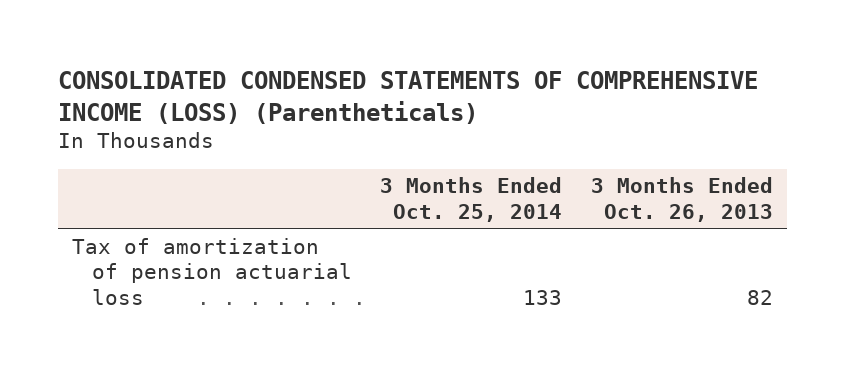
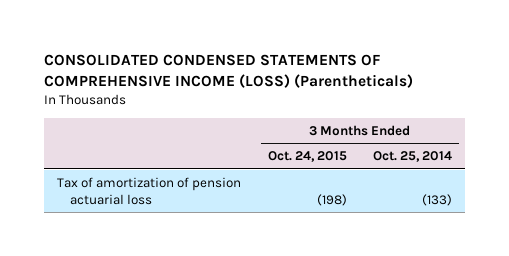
- | 3 Months Ended Oct. 25, 2014 | 3 Months Ended Oct. 26, 2013
+ | 3 Months Ended Oct. 24, 2015 | 3 Months Ended Oct. 25, 2014
- Tax of amortization of pension actuarial loss | 133 | 82
+ Tax of amortization of pension actuarial loss | (198) | (133)

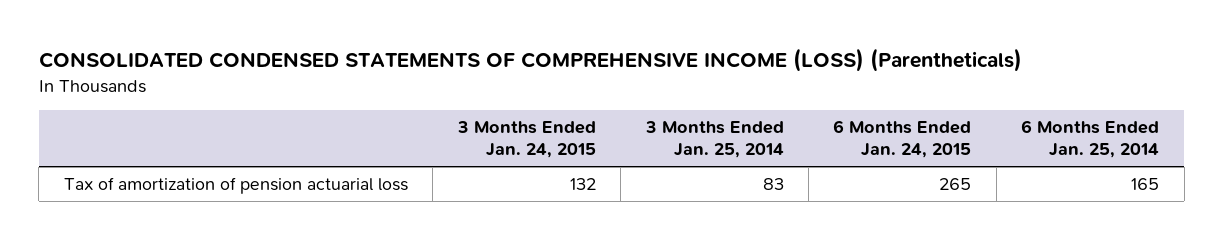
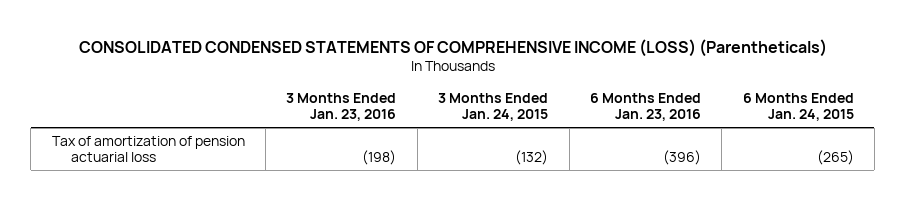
- | 3 Months Ended Jan. 24, 2015 | 3 Months Ended Jan. 25, 2014 | 6 Months Ended Jan. 24, 2015 | 6 Months Ended Jan. 25, 2014
+ | 3 Months Ended Jan. 23, 2016 | 3 Months Ended Jan. 24, 2015 | 6 Months Ended Jan. 23, 2016 | 6 Months Ended Jan. 24, 2015
- Tax of amortization of pension actuarial loss | 132 | 83 | 265 | 165
+ Tax of amortization of pension actuarial loss | (198) | (132) | (396) | (265)

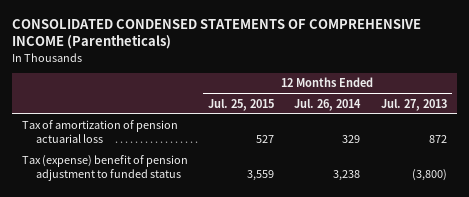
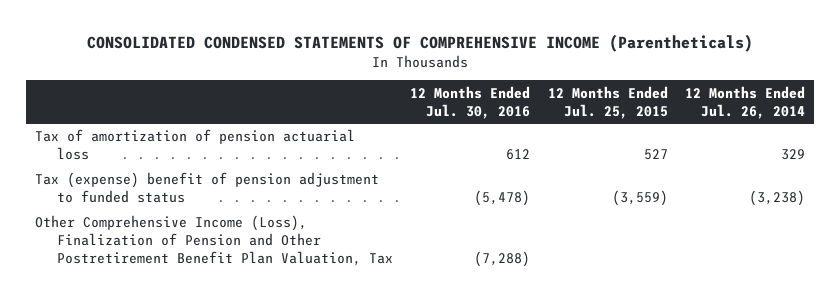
- | 12 Months Ended Jul. 25, 2015 | 12 Months Ended Jul. 26, 2014 | 12 Months Ended Jul. 27, 2013
+ | 12 Months Ended Jul. 30, 2016 | 12 Months Ended Jul. 25, 2015 | 12 Months Ended Jul. 26, 2014
- Tax (expense) benefit of pension adjustment to funded status | 3,559 | 3,238 | (3,800)
+ Tax (expense) benefit of pension adjustment to funded status | (5,478) | (3,559) | (3,238)
+ Other Comprehensive Income (Loss), Finalization of Pension and Other Postretirement Benefit Plan Valuation, Tax | (7,288) | |

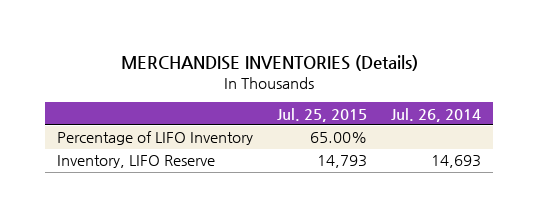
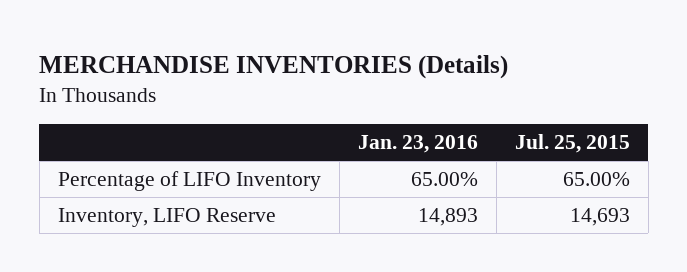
- | Jul. 25, 2015 | Jul. 26, 2014
+ | Jan. 23, 2016 | Jul. 25, 2015
- Inventory, LIFO Reserve | 14,793 | 14,693
+ Inventory, LIFO Reserve | 14,893 | 14,693

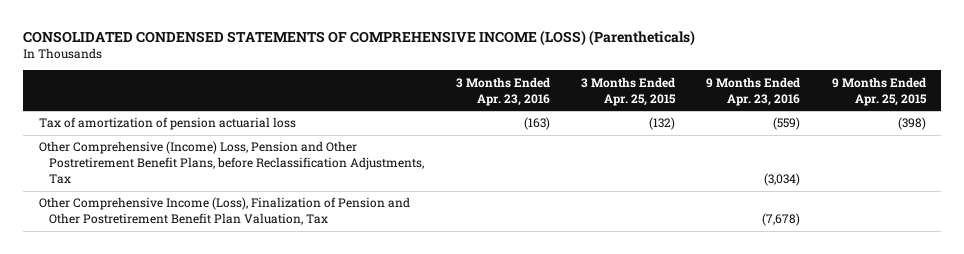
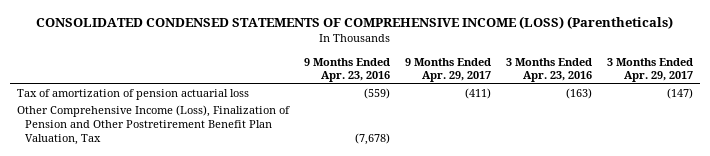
- | 3 Months Ended Apr. 23, 2016 | 3 Months Ended Apr. 25, 2015 | 9 Months Ended Apr. 23, 2016 | 9 Months Ended Apr. 25, 2015
+ | 9 Months Ended Apr. 23, 2016 | 9 Months Ended Apr. 29, 2017 | 3 Months Ended Apr. 23, 2016 | 3 Months Ended Apr. 29, 2017
- Other Comprehensive (Income) Loss, Pension and Other Postretirement Benefit Plans, before Reclassification Adjustments, Tax | | | (3,034) |

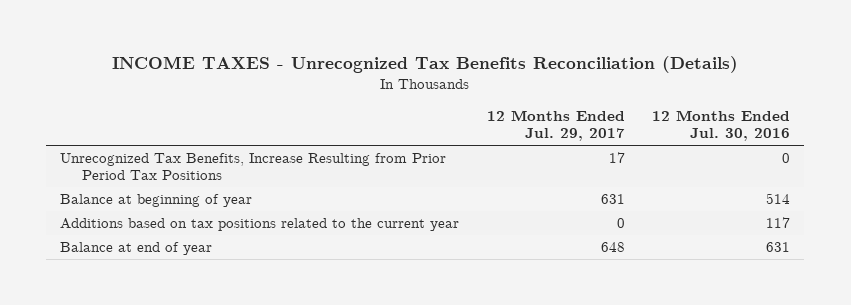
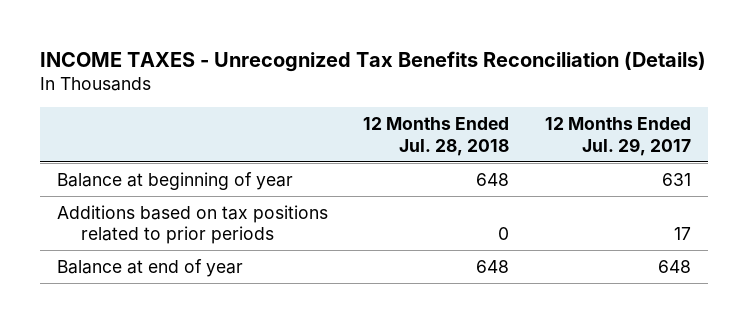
- | 12 Months Ended Jul. 29, 2017 | 12 Months Ended Jul. 30, 2016
+ | 12 Months Ended Jul. 28, 2018 | 12 Months Ended Jul. 29, 2017
- Unrecognized Tax Benefits, Increase Resulting from Prior Period Tax Positions | 17 | 0
- Additions based on tax positions related to the current year | 0 | 117
+ Additions based on tax positions related to prior periods | 0 | 17

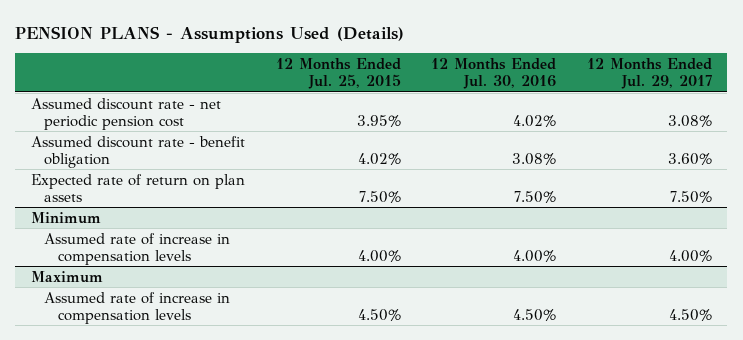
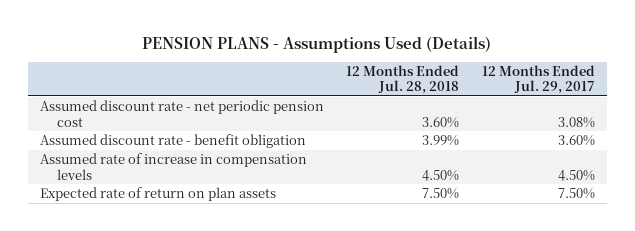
- | 12 Months Ended Jul. 25, 2015 | 12 Months Ended Jul. 30, 2016 | 12 Months Ended Jul. 29, 2017
+ | 12 Months Ended Jul. 28, 2018 | 12 Months Ended Jul. 29, 2017
- Minimum
- Assumed rate of increase in compensation levels | 4.00% | 4.00% | 4.00%
- Maximum
moved down: Expected rate of return on plan assets | 7.50% | 7.50%

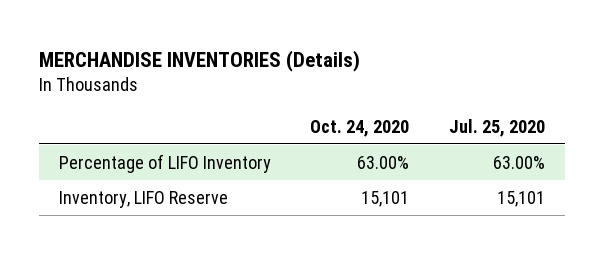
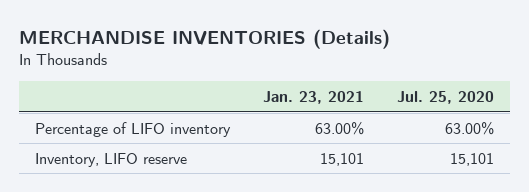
- | Oct. 24, 2020 | Jul. 25, 2020
+ | Jan. 23, 2021 | Jul. 25, 2020
- Percentage of LIFO Inventory | 63.00% | 63.00%
- Inventory, LIFO Reserve | 15,101 | 15,101
+ Percentage of LIFO inventory | 63.00% | 63.00%
+ Inventory, LIFO reserve | 15,101 | 15,101

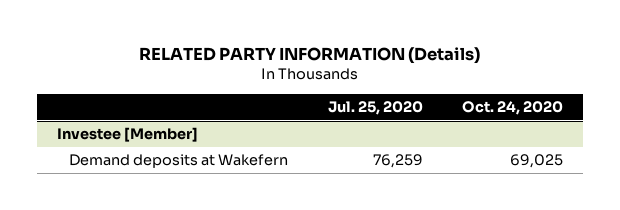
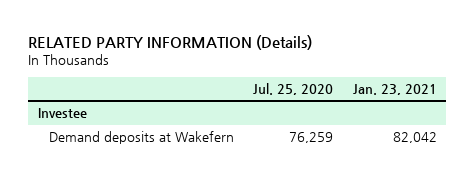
- | Jul. 25, 2020 | Oct. 24, 2020
+ | Jul. 25, 2020 | Jan. 23, 2021
- Investee [Member]
+ Investee

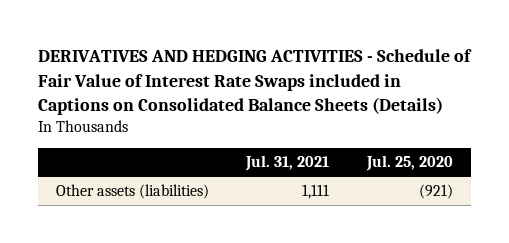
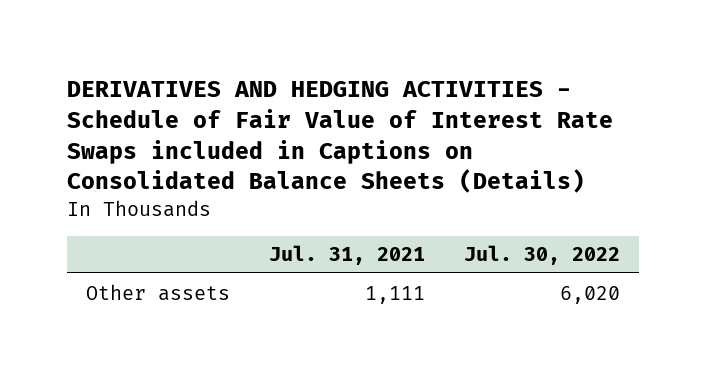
- | Jul. 31, 2021 | Jul. 25, 2020
+ | Jul. 31, 2021 | Jul. 30, 2022
- Other assets (liabilities) | 1,111 | (921)
+ Other assets | 1,111 | 6,020

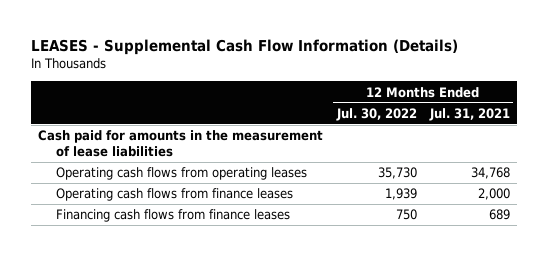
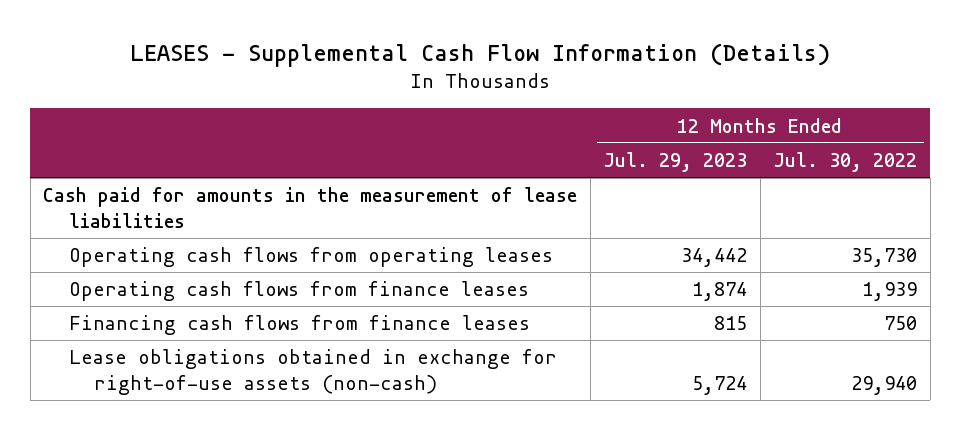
- | 12 Months Ended Jul. 30, 2022 | 12 Months Ended Jul. 31, 2021
+ | 12 Months Ended Jul. 29, 2023 | 12 Months Ended Jul. 30, 2022
+ Lease obligations obtained in exchange for right-of-use assets (non-cash) | 5,724 | 29,940

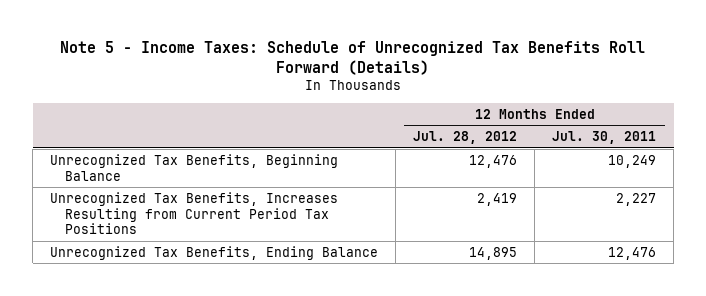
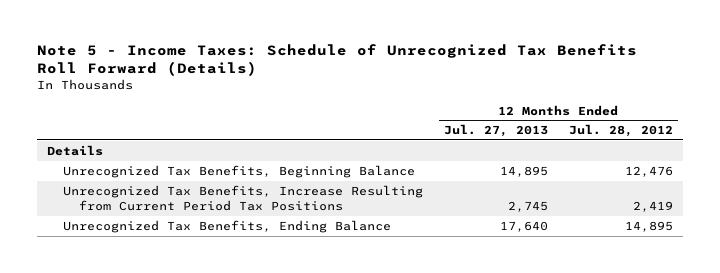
- | 12 Months Ended Jul. 28, 2012 | 12 Months Ended Jul. 30, 2011
+ | 12 Months Ended Jul. 27, 2013 | 12 Months Ended Jul. 28, 2012
+ Details
- Unrecognized Tax Benefits, Increases Resulting from Current Period Tax Positions | 2,419 | 2,227
+ Unrecognized Tax Benefits, Increase Resulting from Current Period Tax Positions | 2,745 | 2,419

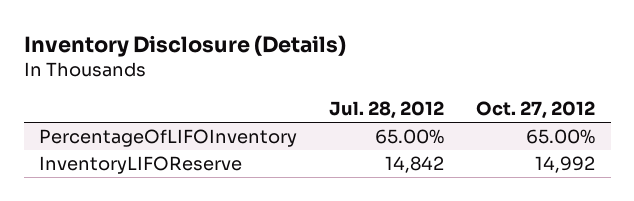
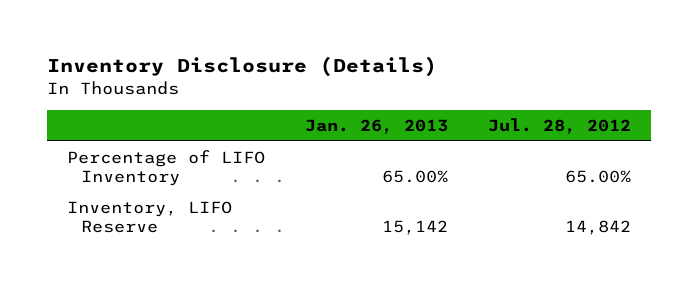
- | Jul. 28, 2012 | Oct. 27, 2012
+ | Jan. 26, 2013 | Jul. 28, 2012
- PercentageOfLIFOInventory | 65.00% | 65.00%
- InventoryLIFOReserve | 14,842 | 14,992
+ Percentage of LIFO Inventory | 65.00% | 65.00%
+ Inventory, LIFO Reserve | 15,142 | 14,842

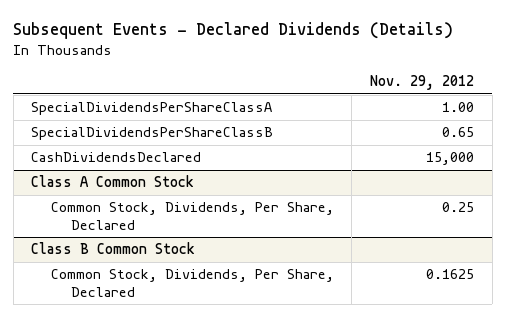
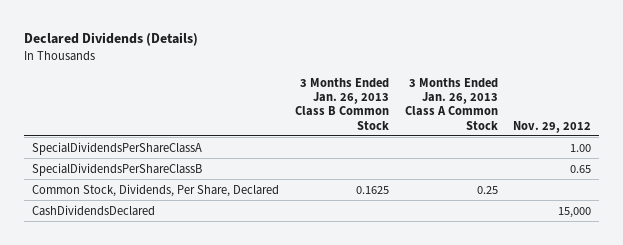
- Subsequent Events - Declared Dividends (Details)
+ Declared Dividends (Details)
- | Nov. 29, 2012
+ | 3 Months Ended Jan. 26, 2013 Class B Common Stock | 3 Months Ended Jan. 26, 2013 Class A Common Stock | Nov. 29, 2012
+ Common Stock, Dividends, Per Share, Declared | 0.1625 | 0.25 |
- Class A Common Stock
- Common Stock, Dividends, Per Share, Declared | 0.25
- Class B Common Stock
- Common Stock, Dividends, Per Share, Declared | 0.1625

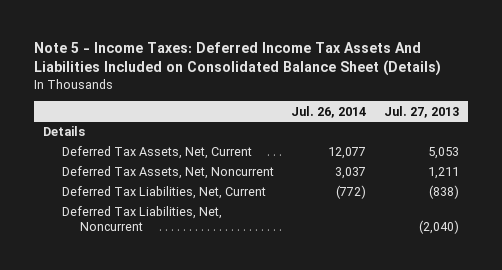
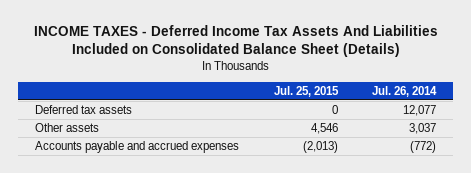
- Note 5 - Income Taxes: Deferred Income Tax Assets And Liabilities Included on Consolidated Balance Sheet (Details)
+ INCOME TAXES - Deferred Income Tax Assets And Liabilities Included on Consolidated Balance Sheet (Details)
- | Jul. 26, 2014 | Jul. 27, 2013
+ | Jul. 25, 2015 | Jul. 26, 2014
- Details
- Deferred Tax Assets, Net, Current | 12,077 | 5,053
- Deferred Tax Assets, Net, Noncurrent | 3,037 | 1,211
- Deferred Tax Liabilities, Net, Current | (772) | (838)
- Deferred Tax Liabilities, Net, Noncurrent | | (2,040)
+ Deferred tax assets | 0 | 12,077
+ Other assets | 4,546 | 3,037
+ Accounts payable and accrued expenses | (2,013) | (772)

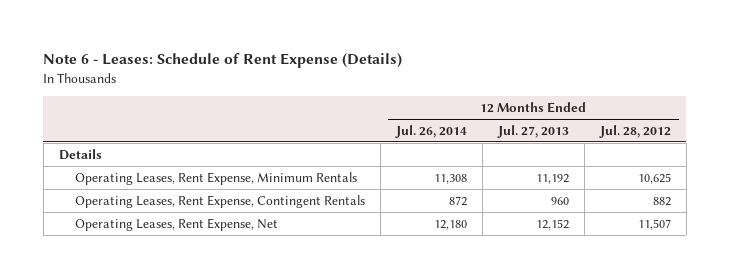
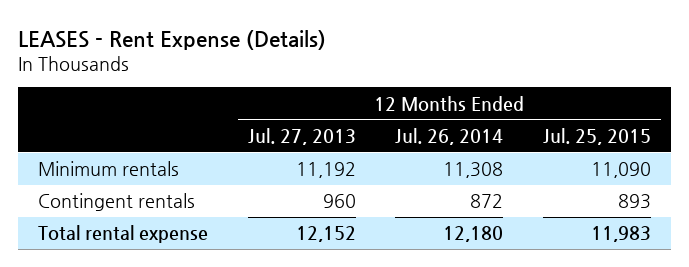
- Note 6 - Leases: Schedule of Rent Expense (Details)
+ LEASES - Rent Expense (Details)
- | 12 Months Ended Jul. 26, 2014 | 12 Months Ended Jul. 27, 2013 | 12 Months Ended Jul. 28, 2012
+ | 12 Months Ended Jul. 27, 2013 | 12 Months Ended Jul. 26, 2014 | 12 Months Ended Jul. 25, 2015
- Details
- Operating Leases, Rent Expense, Minimum Rentals | 11,308 | 11,192 | 10,625
- Operating Leases, Rent Expense, Contingent Rentals | 872 | 960 | 882
- Operating Leases, Rent Expense, Net | 12,180 | 12,152 | 11,507
+ Minimum rentals | 11,192 | 11,308 | 11,090
+ Contingent rentals | 960 | 872 | 893
+ Total rental expense | 12,152 | 12,180 | 11,983

